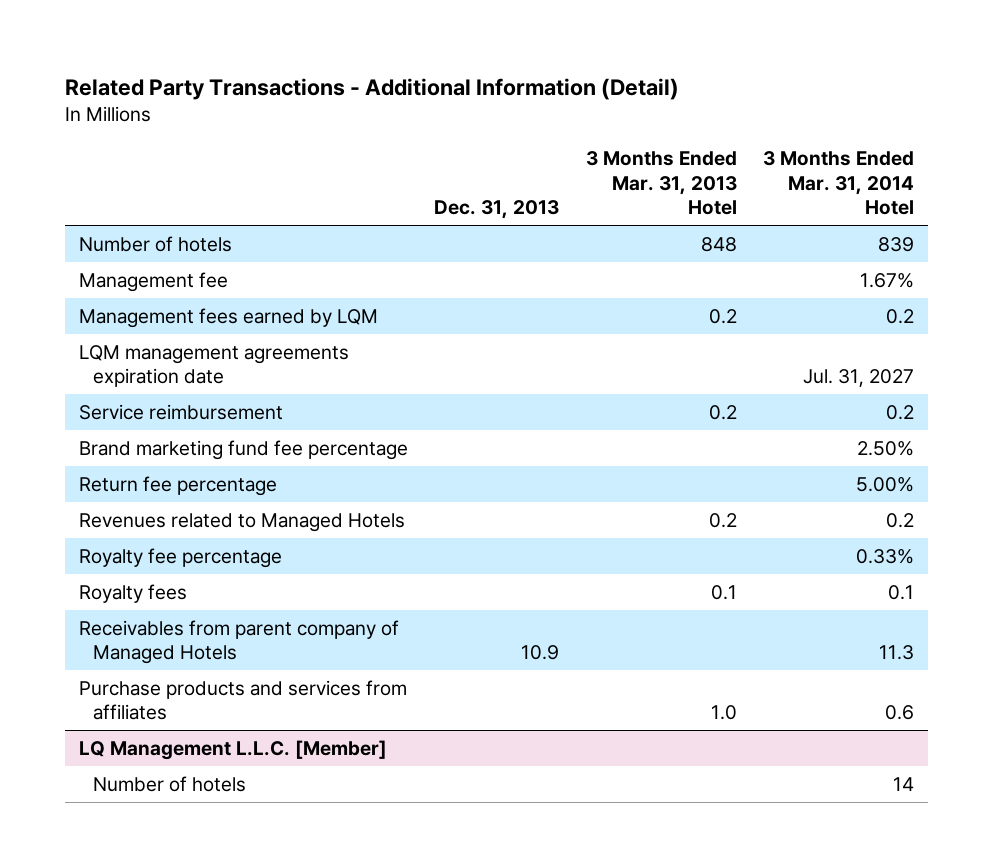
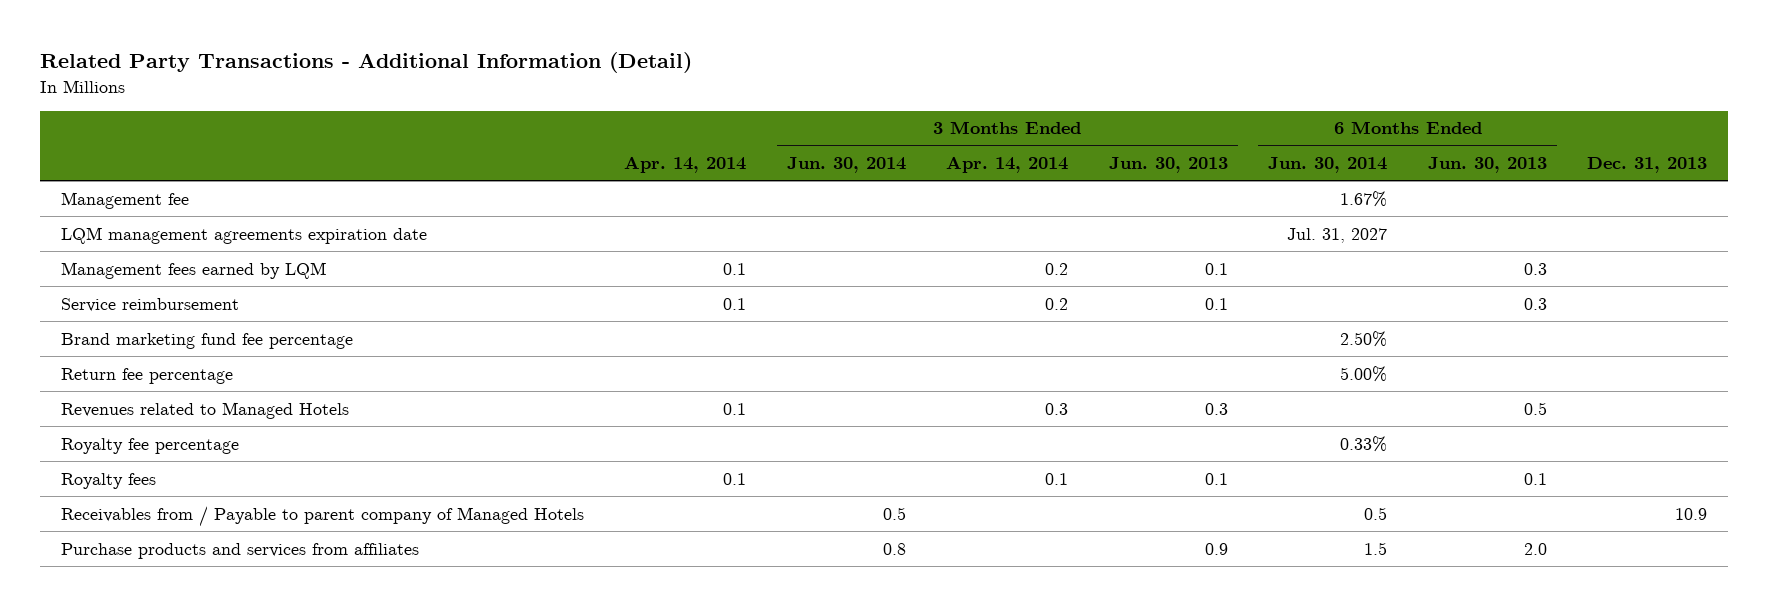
- | Dec. 31, 2013 | 3 Months Ended Mar. 31, 2013 Hotel | 3 Months Ended Mar. 31, 2014 Hotel
+ | Apr. 14, 2014 | 3 Months Ended Jun. 30, 2014 | 3 Months Ended Apr. 14, 2014 | 3 Months Ended Jun. 30, 2013 | 6 Months Ended Jun. 30, 2014 | 6 Months Ended Jun. 30, 2013 | Dec. 31, 2013
- Number of hotels | | 848 | 839
moved down: Management fees earned by LQM | 0.1 | | 0.2 | 0.1 | | 0.3 |
- Receivables from parent company of Managed Hotels | 10.9 | | 11.3
+ Receivables from / Payable to parent company of Managed Hotels | | 0.5 | | | 0.5 | | 10.9
- LQ Management L.L.C. [Member]
- Number of hotels | | | 14

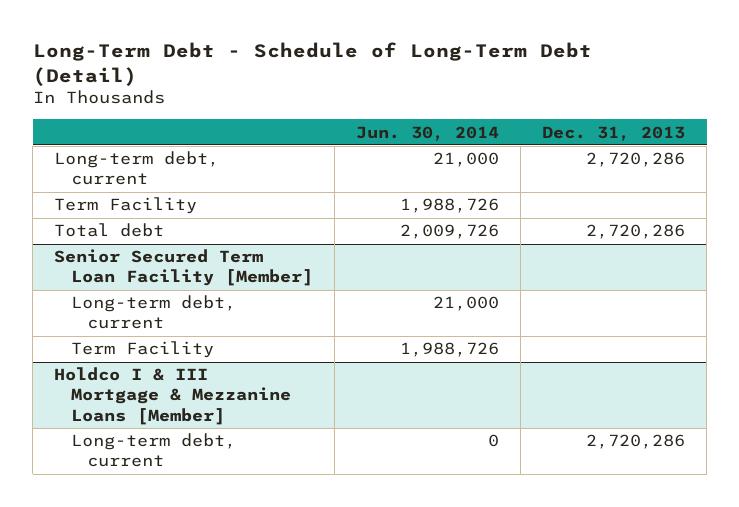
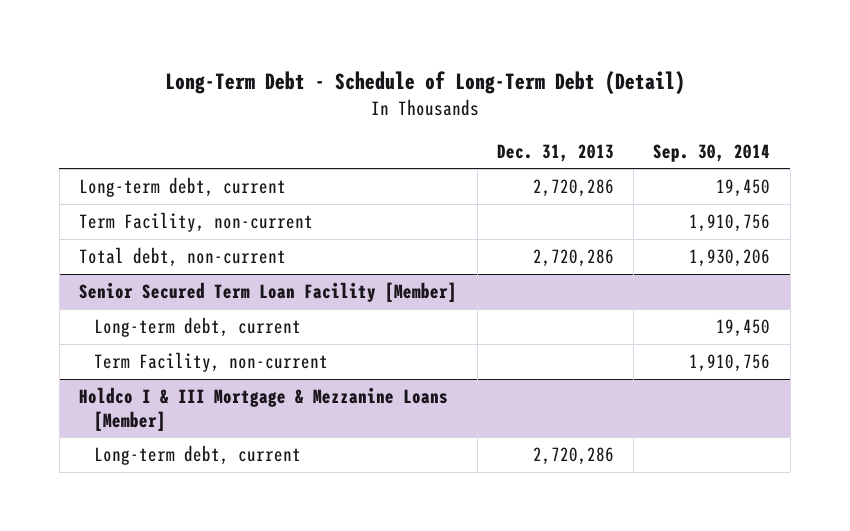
- | Jun. 30, 2014 | Dec. 31, 2013
+ | Dec. 31, 2013 | Sep. 30, 2014
- Term Facility | 1,988,726 |
- Total debt | 2,009,726 | 2,720,286
+ Term Facility, non-current | | 1,910,756
+ Total debt, non-current | 2,720,286 | 1,930,206
@ Senior Secured Term Loan Facility [Member]
- Term Facility | 1,988,726 |
+ Term Facility, non-current | | 1,910,756

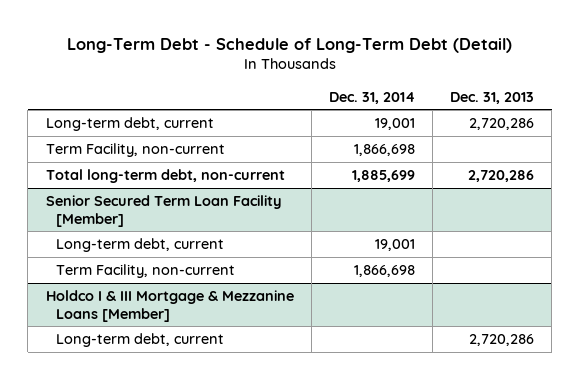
- | Dec. 31, 2013 | Sep. 30, 2014
+ | Dec. 31, 2014 | Dec. 31, 2013
- Total debt, non-current | 2,720,286 | 1,930,206
+ Total long-term debt, non-current | 1,885,699 | 2,720,286

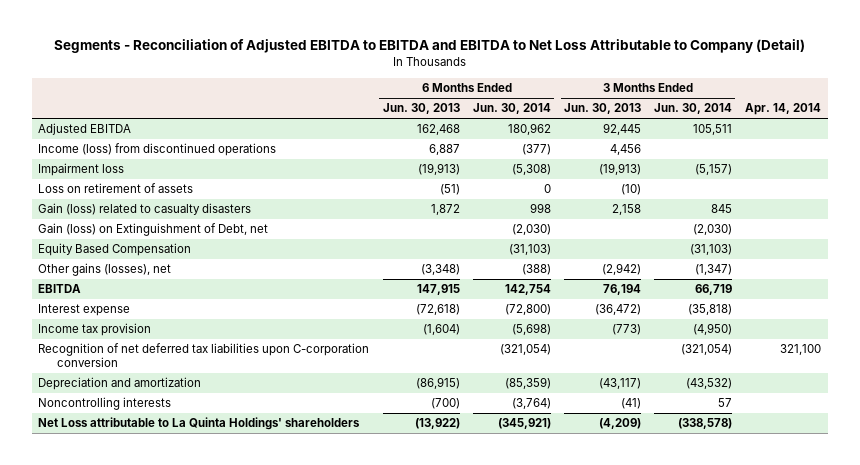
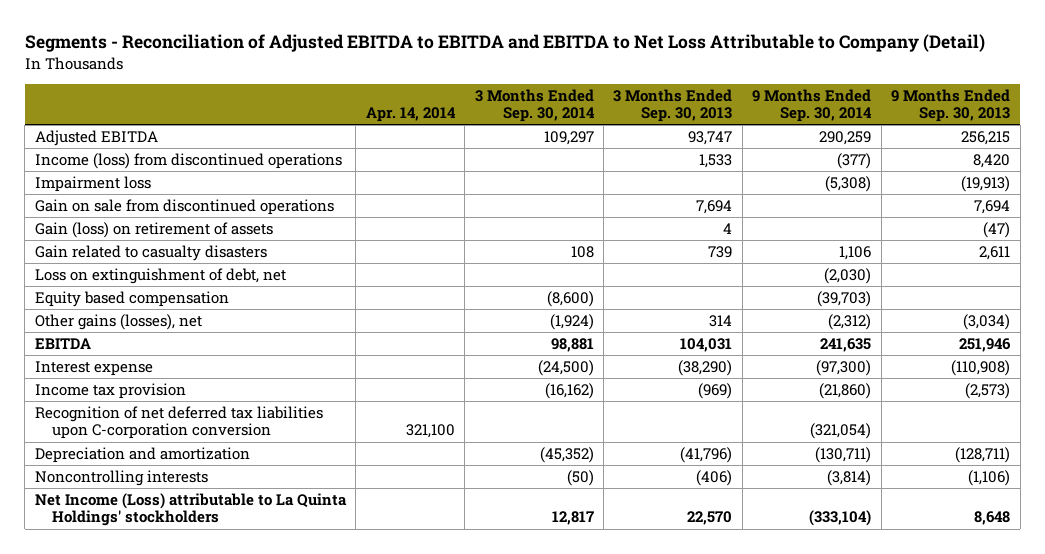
- | 6 Months Ended Jun. 30, 2013 | 6 Months Ended Jun. 30, 2014 | 3 Months Ended Jun. 30, 2013 | 3 Months Ended Jun. 30, 2014 | Apr. 14, 2014
+ | Apr. 14, 2014 | 3 Months Ended Sep. 30, 2014 | 3 Months Ended Sep. 30, 2013 | 9 Months Ended Sep. 30, 2014 | 9 Months Ended Sep. 30, 2013
- Loss on retirement of assets | (51) | 0 | (10) | |
- Gain (loss) related to casualty disasters | 1,872 | 998 | 2,158 | 845 |
- Gain (loss) on Extinguishment of Debt, net | | (2,030) | | (2,030) |
- Equity Based Compensation | | (31,103) | | (31,103) |
+ Gain on sale from discontinued operations | | | 7,694 | | 7,694
+ Gain (loss) on retirement of assets | | | 4 | | (47)
+ Gain related to casualty disasters | | 108 | 739 | 1,106 | 2,611
+ Loss on extinguishment of debt, net | | | | (2,030) |
+ Equity based compensation | | (8,600) | | (39,703) |
- Net Loss attributable to La Quinta Holdings' shareholders | (13,922) | (345,921) | (4,209) | (338,578) |
+ Net Income (Loss) attributable to La Quinta Holdings' stockholders | | 12,817 | 22,570 | (333,104) | 8,648

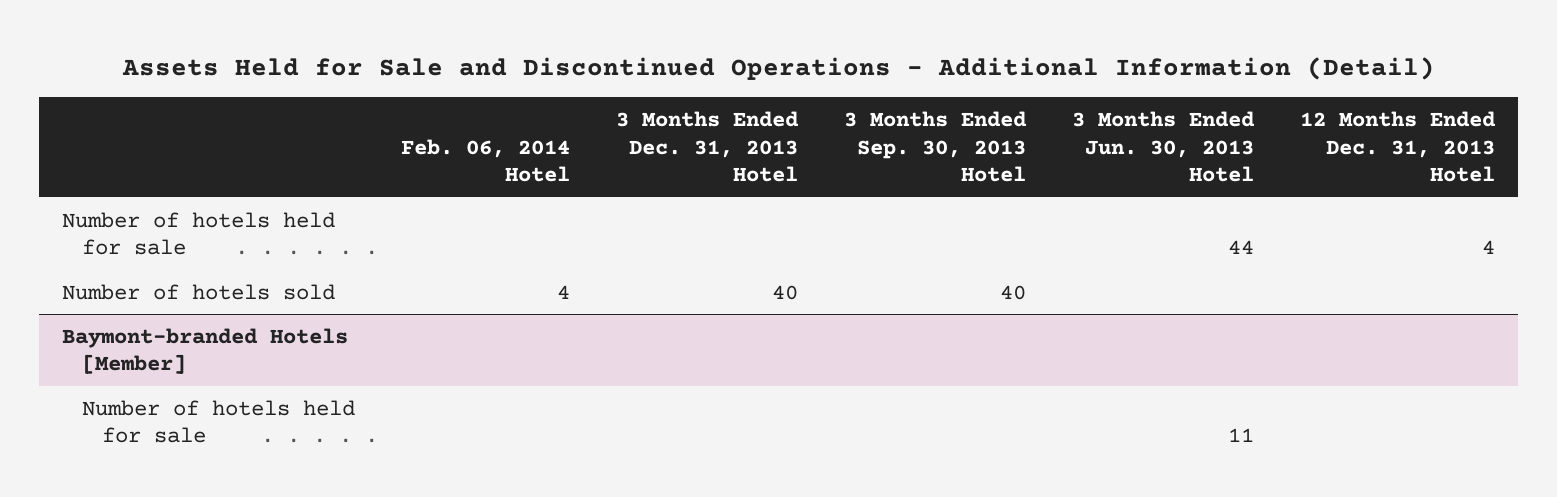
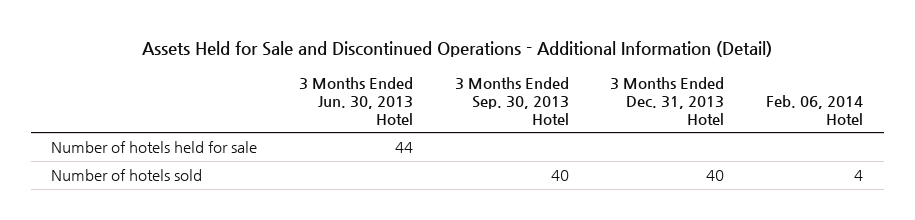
- | Feb. 06, 2014 Hotel | 3 Months Ended Dec. 31, 2013 Hotel | 3 Months Ended Sep. 30, 2013 Hotel | 3 Months Ended Jun. 30, 2013 Hotel | 12 Months Ended Dec. 31, 2013 Hotel
+ | 3 Months Ended Jun. 30, 2013 Hotel | 3 Months Ended Sep. 30, 2013 Hotel | 3 Months Ended Dec. 31, 2013 Hotel | Feb. 06, 2014 Hotel
- Baymont-branded Hotels [Member]
- Number of hotels held for sale | | | | 11 |

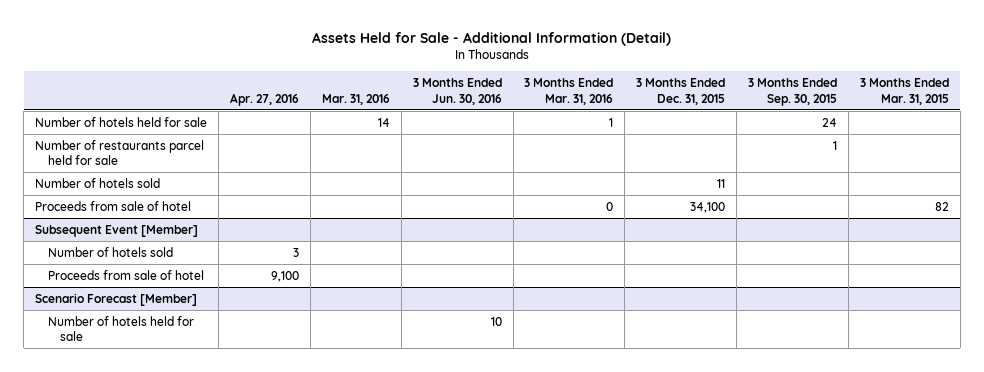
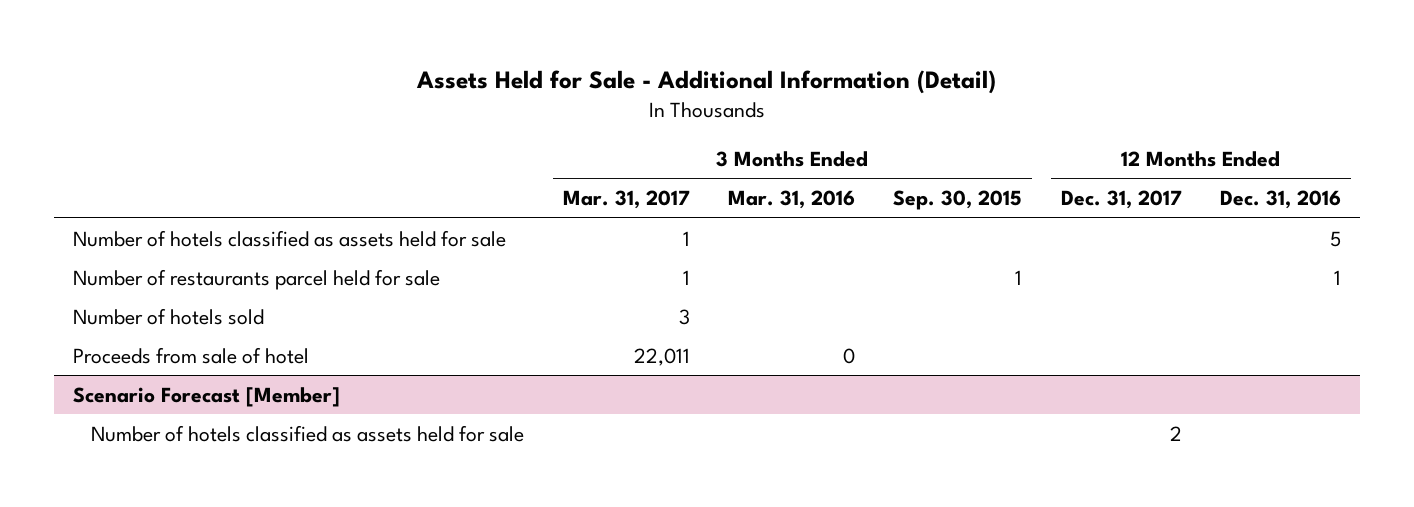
- | Apr. 27, 2016 | Mar. 31, 2016 | 3 Months Ended Jun. 30, 2016 | 3 Months Ended Mar. 31, 2016 | 3 Months Ended Dec. 31, 2015 | 3 Months Ended Sep. 30, 2015 | 3 Months Ended Mar. 31, 2015
+ | 3 Months Ended Mar. 31, 2017 | 3 Months Ended Mar. 31, 2016 | 3 Months Ended Sep. 30, 2015 | 12 Months Ended Dec. 31, 2017 | 12 Months Ended Dec. 31, 2016
- Number of hotels held for sale | | 14 | | 1 | | 24 |
+ Number of hotels classified as assets held for sale | 1 | | | | 5
- Subsequent Event [Member]
- Number of hotels sold | 3 | | | | | |
- Proceeds from sale of hotel | 9,100 | | | | | |
@ Scenario Forecast [Member]
- Number of hotels held for sale | | | 10 | | | |
+ Number of hotels classified as assets held for sale | | | | 2 |

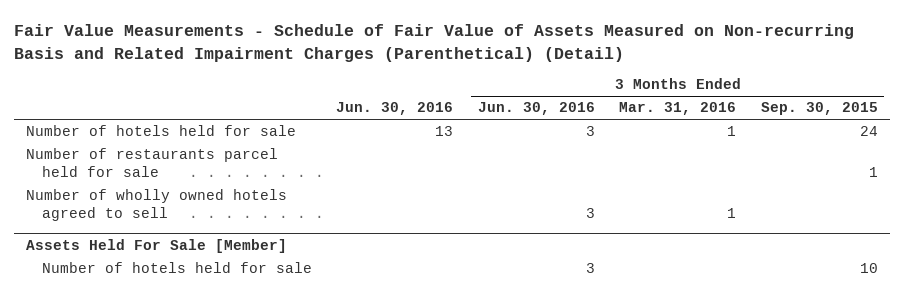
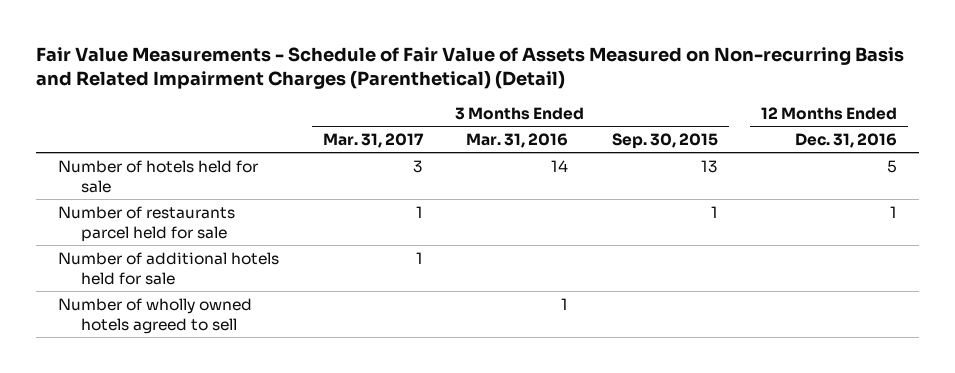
- | Jun. 30, 2016 | 3 Months Ended Jun. 30, 2016 | 3 Months Ended Mar. 31, 2016 | 3 Months Ended Sep. 30, 2015
+ | 3 Months Ended Mar. 31, 2017 | 3 Months Ended Mar. 31, 2016 | 3 Months Ended Sep. 30, 2015 | 12 Months Ended Dec. 31, 2016
- Number of hotels held for sale | 13 | 3 | 1 | 24
+ Number of hotels held for sale | 3 | 14 | 13 | 5
+ Number of additional hotels held for sale | 1 | | |
- Assets Held For Sale [Member]
- Number of hotels held for sale | | 3 | | 10

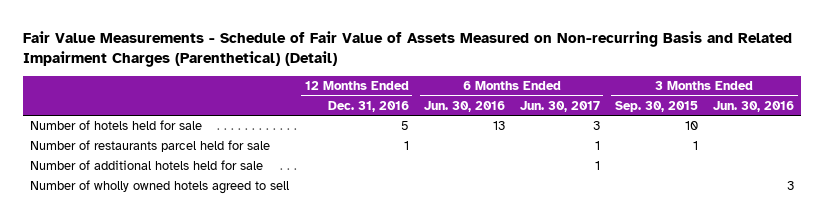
- | 3 Months Ended Mar. 31, 2017 | 3 Months Ended Mar. 31, 2016 | 3 Months Ended Sep. 30, 2015 | 12 Months Ended Dec. 31, 2016
+ | 12 Months Ended Dec. 31, 2016 | 6 Months Ended Jun. 30, 2016 | 6 Months Ended Jun. 30, 2017 | 3 Months Ended Sep. 30, 2015 | 3 Months Ended Jun. 30, 2016
- Number of hotels held for sale | 3 | 14 | 13 | 5
+ Number of hotels held for sale | 5 | 13 | 3 | 10 |

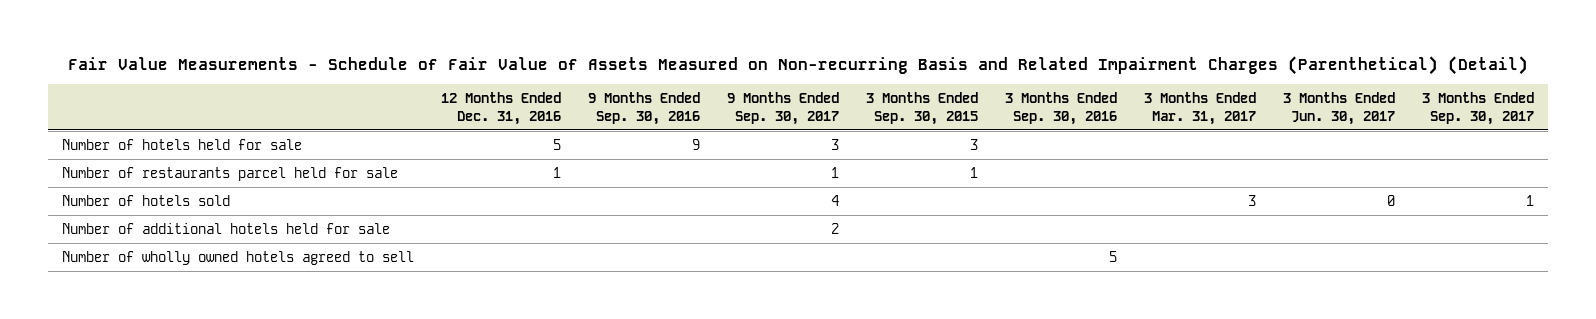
- | 12 Months Ended Dec. 31, 2016 | 6 Months Ended Jun. 30, 2016 | 6 Months Ended Jun. 30, 2017 | 3 Months Ended Sep. 30, 2015 | 3 Months Ended Jun. 30, 2016
+ | 12 Months Ended Dec. 31, 2016 | 9 Months Ended Sep. 30, 2016 | 9 Months Ended Sep. 30, 2017 | 3 Months Ended Sep. 30, 2015 | 3 Months Ended Sep. 30, 2016 | 3 Months Ended Mar. 31, 2017 | 3 Months Ended Jun. 30, 2017 | 3 Months Ended Sep. 30, 2017
- Number of hotels held for sale | 5 | 13 | 3 | 10 |
+ Number of hotels held for sale | 5 | 9 | 3 | 3 | | | |
+ Number of hotels sold | | | 4 | | | 3 | 0 | 1

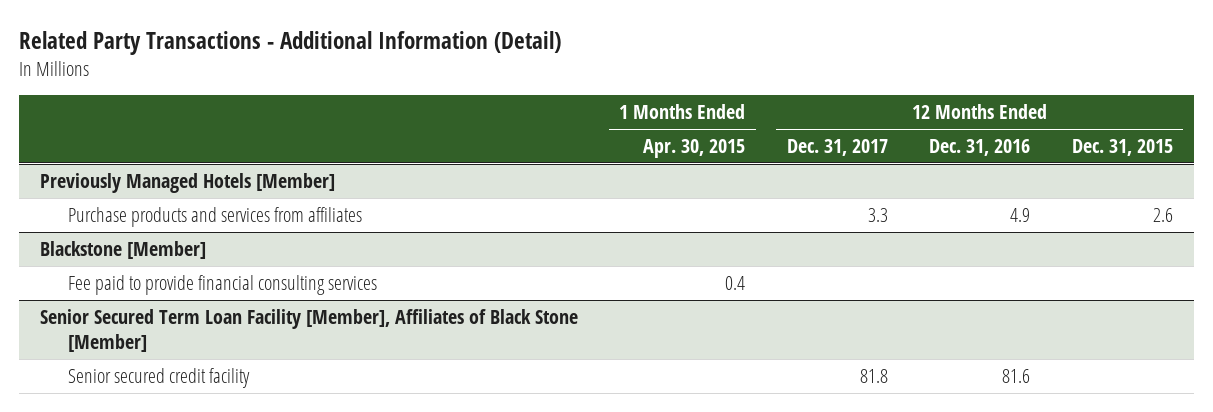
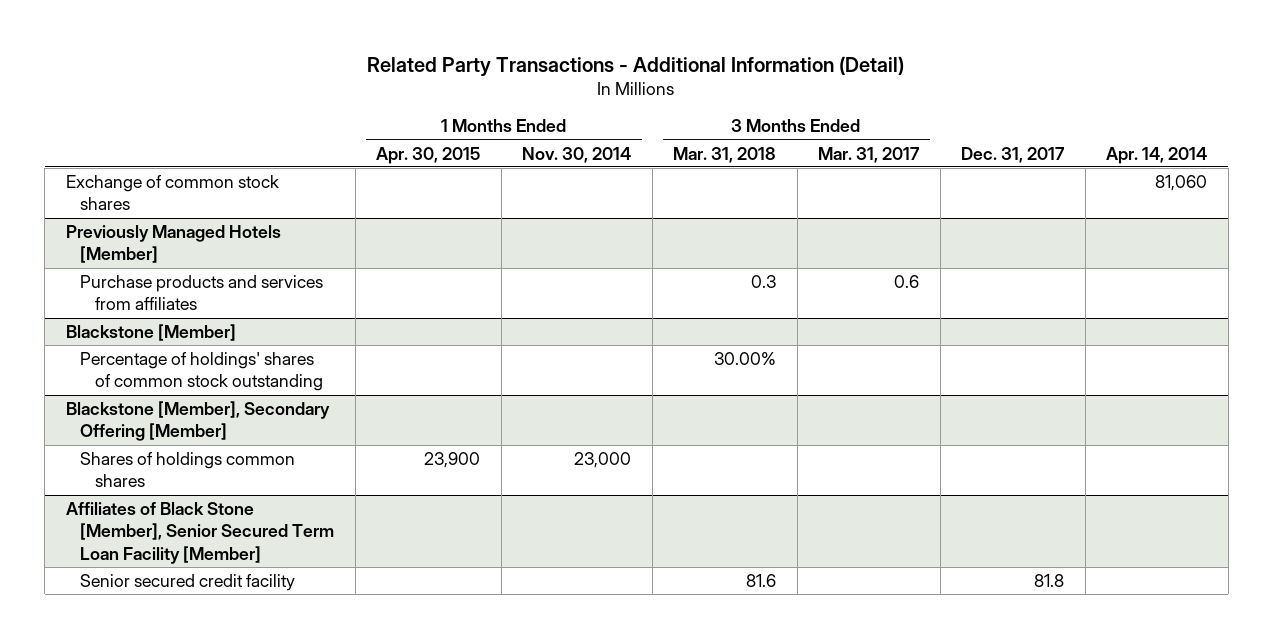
- | 1 Months Ended Apr. 30, 2015 | 12 Months Ended Dec. 31, 2017 | 12 Months Ended Dec. 31, 2016 | 12 Months Ended Dec. 31, 2015
+ | 1 Months Ended Apr. 30, 2015 | 1 Months Ended Nov. 30, 2014 | 3 Months Ended Mar. 31, 2018 | 3 Months Ended Mar. 31, 2017 | Dec. 31, 2017 | Apr. 14, 2014
+ Exchange of common stock shares | | | | | | 81,060
@ Blackstone [Member]
- Fee paid to provide financial consulting services | 0.4 | | |
- Senior Secured Term Loan Facility [Member], Affiliates of Black Stone [Member]
@ Blackstone [Member]
+ Percentage of holdings' shares of common stock outstanding | | | 30.00% | | |
+ Blackstone [Member], Secondary Offering [Member]
+ Shares of holdings common shares | 23,900 | 23,000 | | | |
+ Affiliates of Black Stone [Member], Senior Secured Term Loan Facility [Member]

